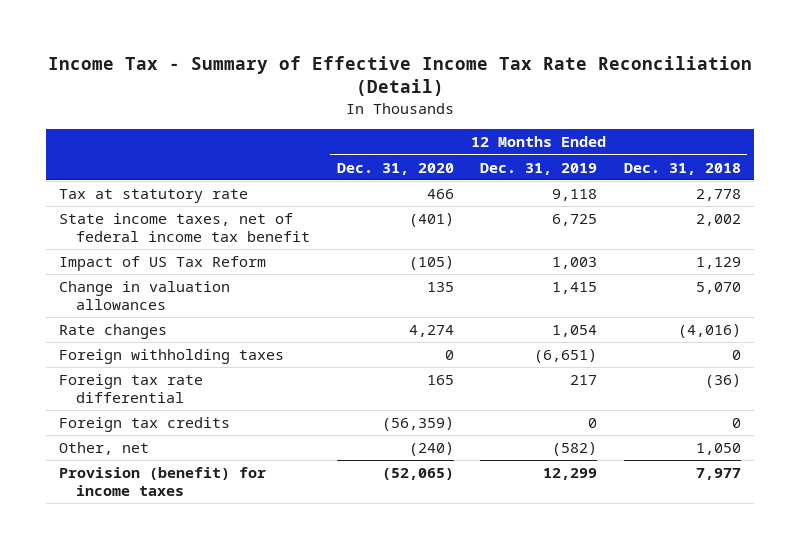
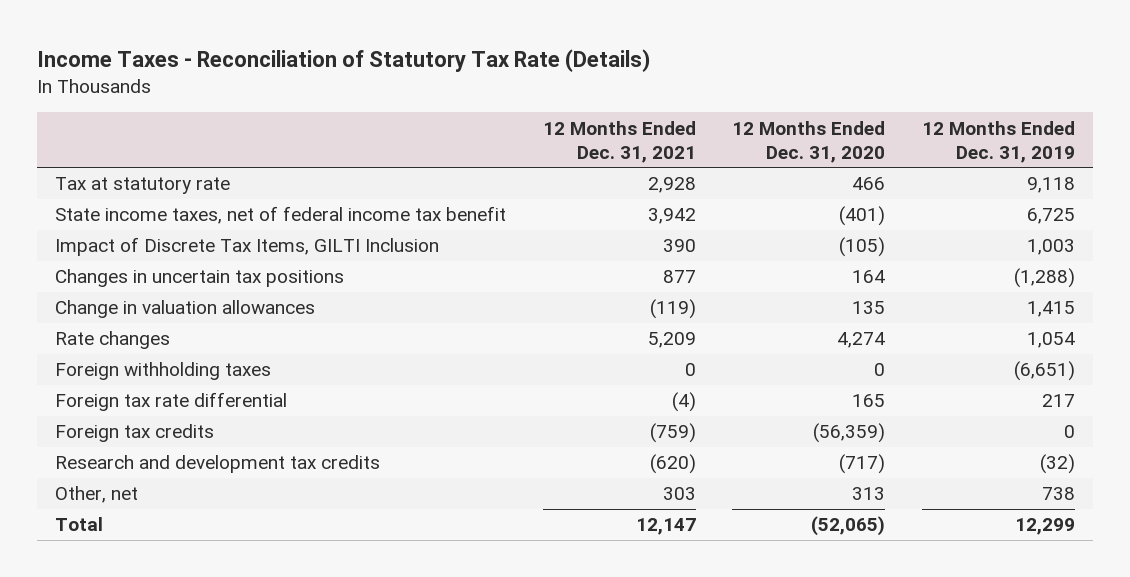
- Income Tax - Summary of Effective Income Tax Rate Reconciliation (Detail)
+ Income Taxes - Reconciliation of Statutory Tax Rate (Details)
- | 12 Months Ended Dec. 31, 2020 | 12 Months Ended Dec. 31, 2019 | 12 Months Ended Dec. 31, 2018
+ | 12 Months Ended Dec. 31, 2021 | 12 Months Ended Dec. 31, 2020 | 12 Months Ended Dec. 31, 2019
- Impact of US Tax Reform | (105) | 1,003 | 1,129
+ Impact of Discrete Tax Items, GILTI Inclusion | 390 | (105) | 1,003
+ Changes in uncertain tax positions | 877 | 164 | (1,288)
- Other, net | (240) | (582) | 1,050
- Provision (benefit) for income taxes | (52,065) | 12,299 | 7,977
+ Research and development tax credits | (620) | (717) | (32)
+ Other, net | 303 | 313 | 738
+ Total | 12,147 | (52,065) | 12,299

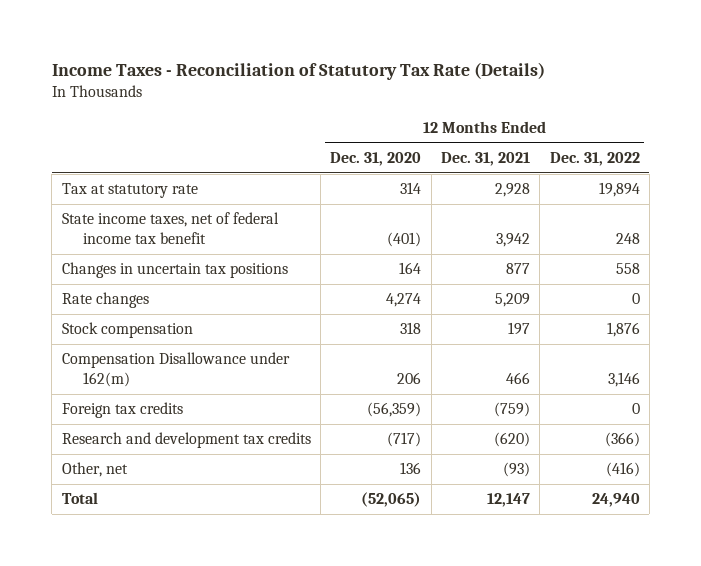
- | 12 Months Ended Dec. 31, 2021 | 12 Months Ended Dec. 31, 2020 | 12 Months Ended Dec. 31, 2019
+ | 12 Months Ended Dec. 31, 2020 | 12 Months Ended Dec. 31, 2021 | 12 Months Ended Dec. 31, 2022
- Tax at statutory rate | 2,928 | 466 | 9,118
+ Tax at statutory rate | 314 | 2,928 | 19,894
- Impact of Discrete Tax Items, GILTI Inclusion | 390 | (105) | 1,003
- Change in valuation allowances | (119) | 135 | 1,415
- Foreign withholding taxes | 0 | 0 | (6,651)
- Foreign tax rate differential | (4) | 165 | 217
+ Stock compensation | 318 | 197 | 1,876
+ Compensation Disallowance under 162(m) | 206 | 466 | 3,146
- Other, net | 303 | 313 | 738
+ Other, net | 136 | (93) | (416)

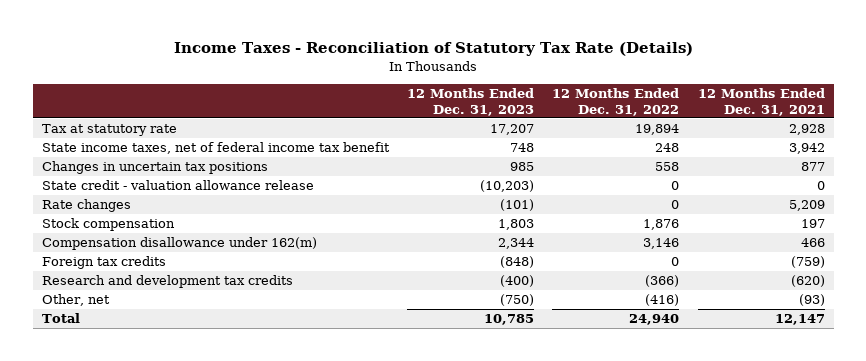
- | 12 Months Ended Dec. 31, 2020 | 12 Months Ended Dec. 31, 2021 | 12 Months Ended Dec. 31, 2022
+ | 12 Months Ended Dec. 31, 2023 | 12 Months Ended Dec. 31, 2022 | 12 Months Ended Dec. 31, 2021
+ State credit - valuation allowance release | (10,203) | 0 | 0
- Compensation Disallowance under 162(m) | 206 | 466 | 3,146
+ Compensation disallowance under 162(m) | 2,344 | 3,146 | 466

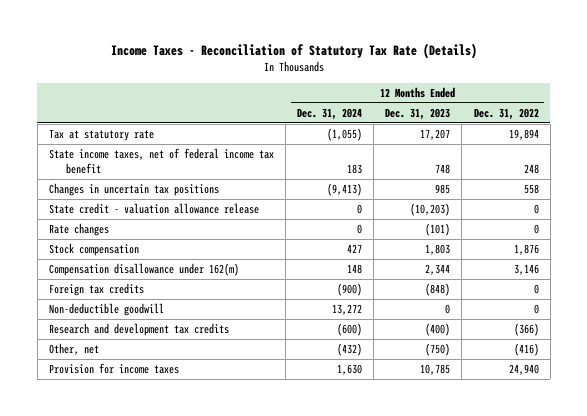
- | 12 Months Ended Dec. 31, 2023 | 12 Months Ended Dec. 31, 2022 | 12 Months Ended Dec. 31, 2021
+ | 12 Months Ended Dec. 31, 2024 | 12 Months Ended Dec. 31, 2023 | 12 Months Ended Dec. 31, 2022
+ Non-deductible goodwill | 13,272 | 0 | 0
- Total | 10,785 | 24,940 | 12,147
+ Provision for income taxes | 1,630 | 10,785 | 24,940

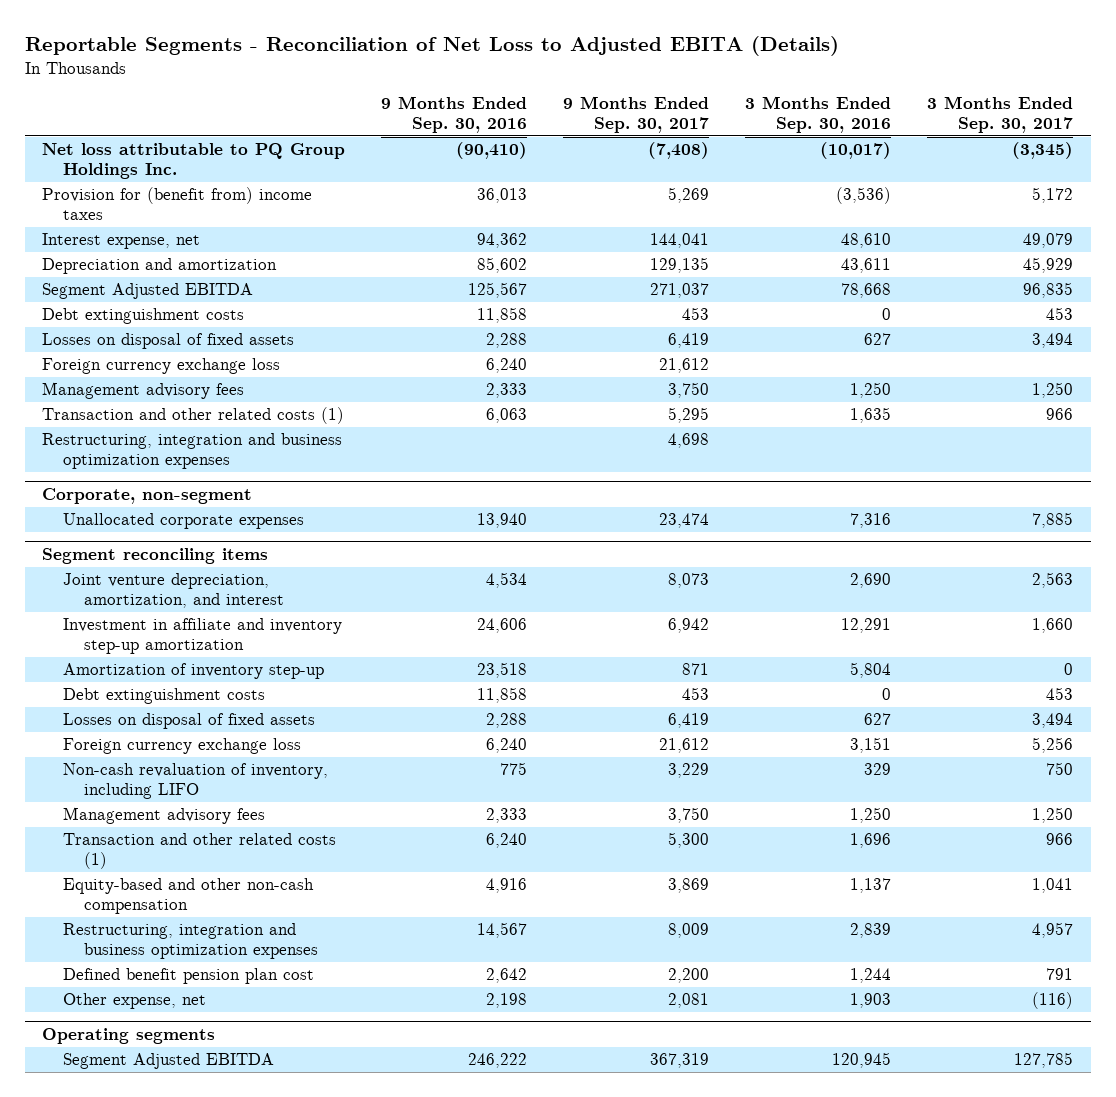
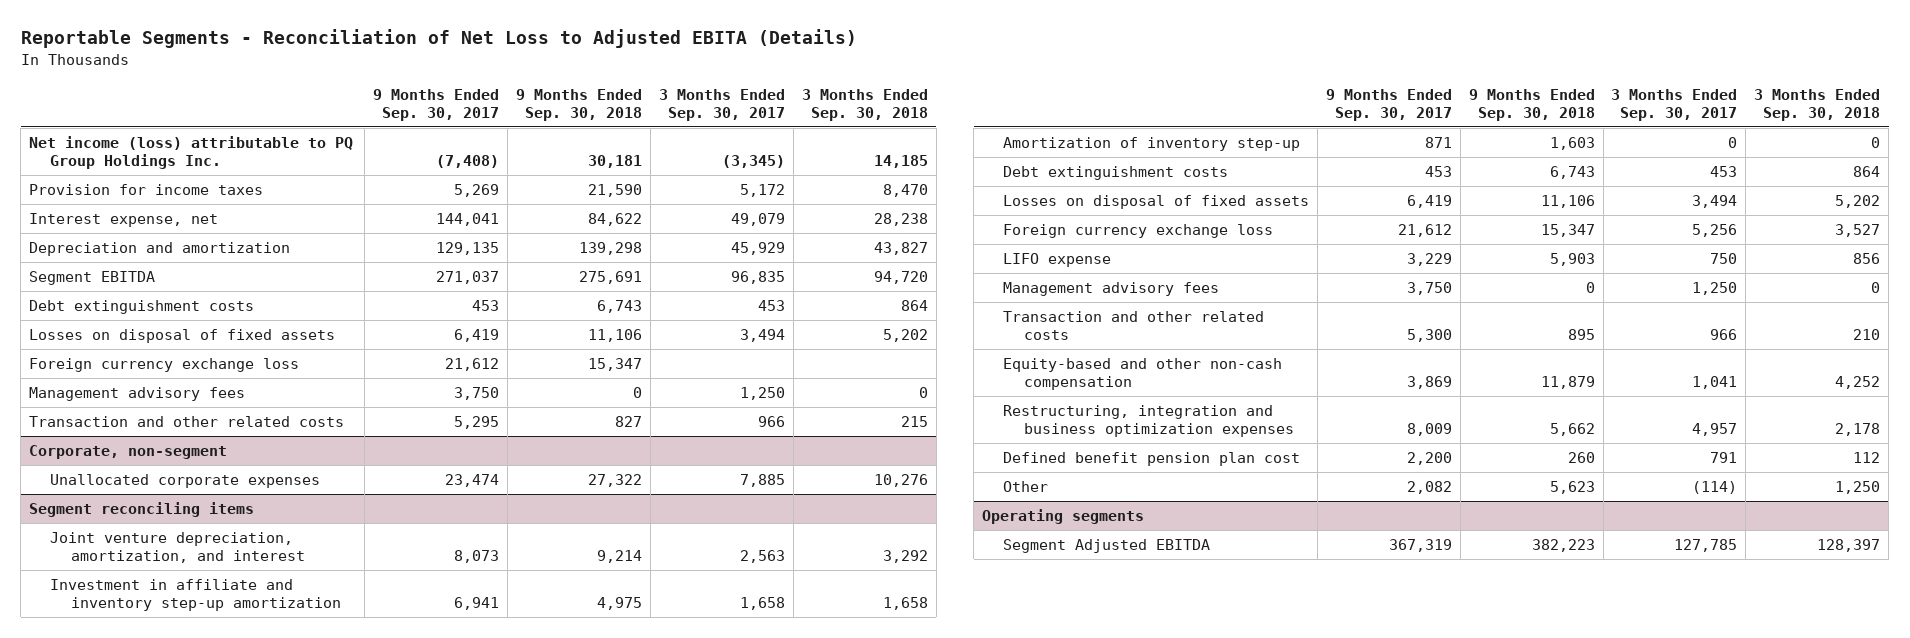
- | 9 Months Ended Sep. 30, 2016 | 9 Months Ended Sep. 30, 2017 | 3 Months Ended Sep. 30, 2016 | 3 Months Ended Sep. 30, 2017
+ | 9 Months Ended Sep. 30, 2017 | 9 Months Ended Sep. 30, 2018 | 3 Months Ended Sep. 30, 2017 | 3 Months Ended Sep. 30, 2018
- Net loss attributable to PQ Group Holdings Inc. | (90,410) | (7,408) | (10,017) | (3,345)
- Provision for (benefit from) income taxes | 36,013 | 5,269 | (3,536) | 5,172
+ Net income (loss) attributable to PQ Group Holdings Inc. | (7,408) | 30,181 | (3,345) | 14,185
+ Provision for income taxes | 5,269 | 21,590 | 5,172 | 8,470
- Segment Adjusted EBITDA | 125,567 | 271,037 | 78,668 | 96,835
+ Segment EBITDA | 271,037 | 275,691 | 96,835 | 94,720
- Transaction and other related costs (1) | 6,063 | 5,295 | 1,635 | 966
- Restructuring, integration and business optimization expenses | | 4,698 | |
+ Transaction and other related costs | 5,295 | 827 | 966 | 215
@ Segment reconciling items
- Investment in affiliate and inventory step-up amortization | 24,606 | 6,942 | 12,291 | 1,660
+ Investment in affiliate and inventory step-up amortization | 6,941 | 4,975 | 1,658 | 1,658
- Non-cash revaluation of inventory, including LIFO | 775 | 3,229 | 329 | 750
+ LIFO expense | 3,229 | 5,903 | 750 | 856
- Transaction and other related costs (1) | 6,240 | 5,300 | 1,696 | 966
+ Transaction and other related costs | 5,300 | 895 | 966 | 210
- Other expense, net | 2,198 | 2,081 | 1,903 | (116)
+ Other | 2,082 | 5,623 | (114) | 1,250

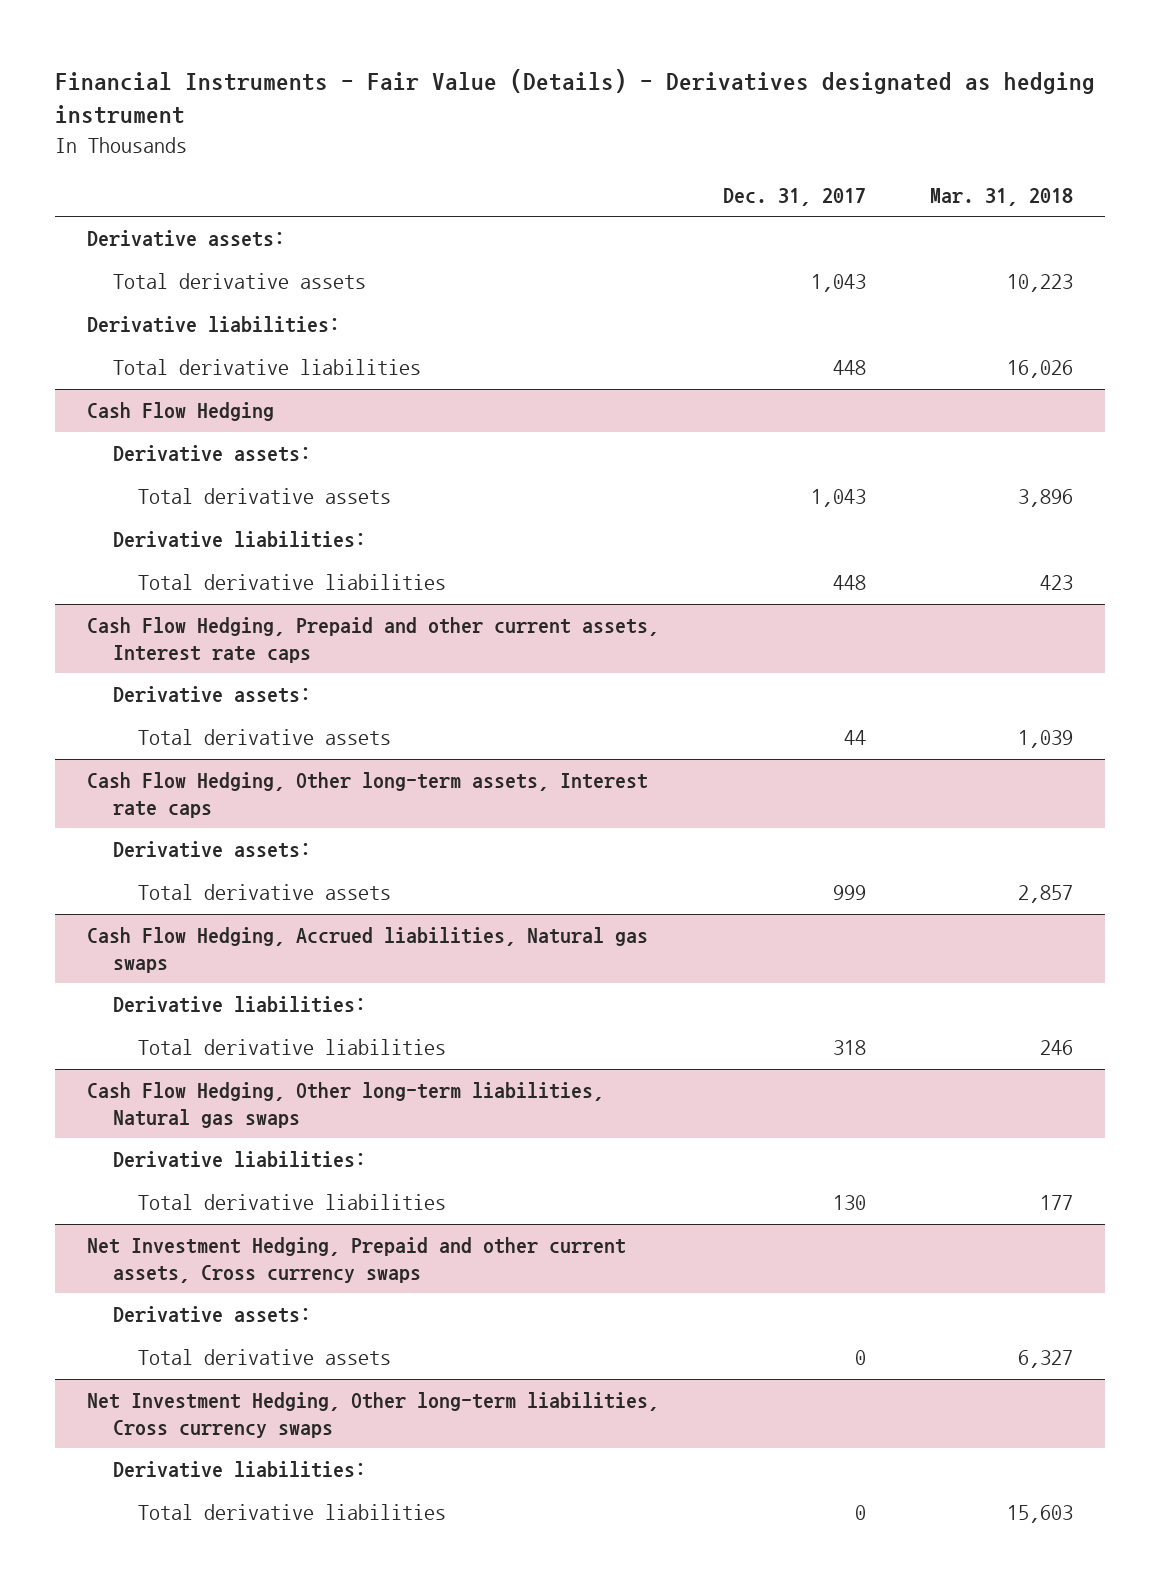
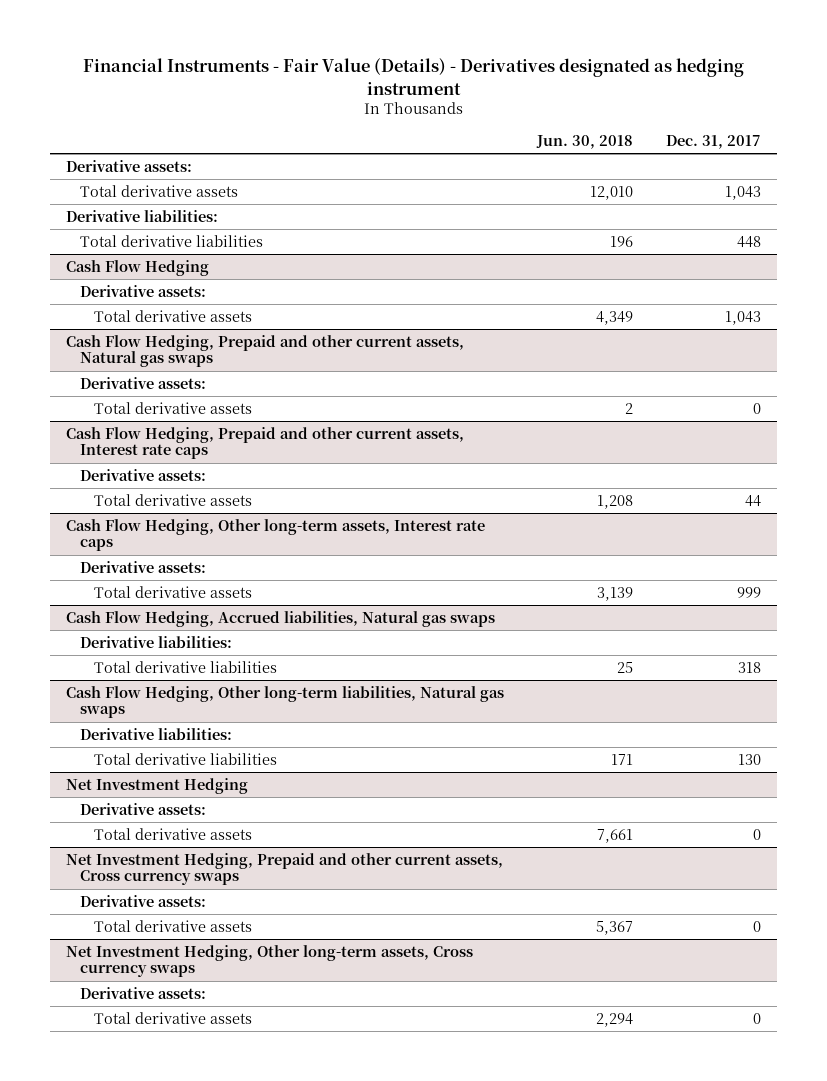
- | Dec. 31, 2017 | Mar. 31, 2018
+ | Jun. 30, 2018 | Dec. 31, 2017
@ Cash Flow Hedging
- Derivative liabilities:
- Total derivative liabilities | 448 | 423
+ Cash Flow Hedging, Prepaid and other current assets, Natural gas swaps
+ Derivative assets:
+ Total derivative assets | 2 | 0
+ Net Investment Hedging
+ Derivative assets:
+ Total derivative assets | 7,661 | 0
- Net Investment Hedging, Other long-term liabilities, Cross currency swaps
- Derivative liabilities:
- Total derivative liabilities | 0 | 15,603
+ Net Investment Hedging, Other long-term assets, Cross currency swaps
+ Derivative assets:
+ Total derivative assets | 2,294 | 0

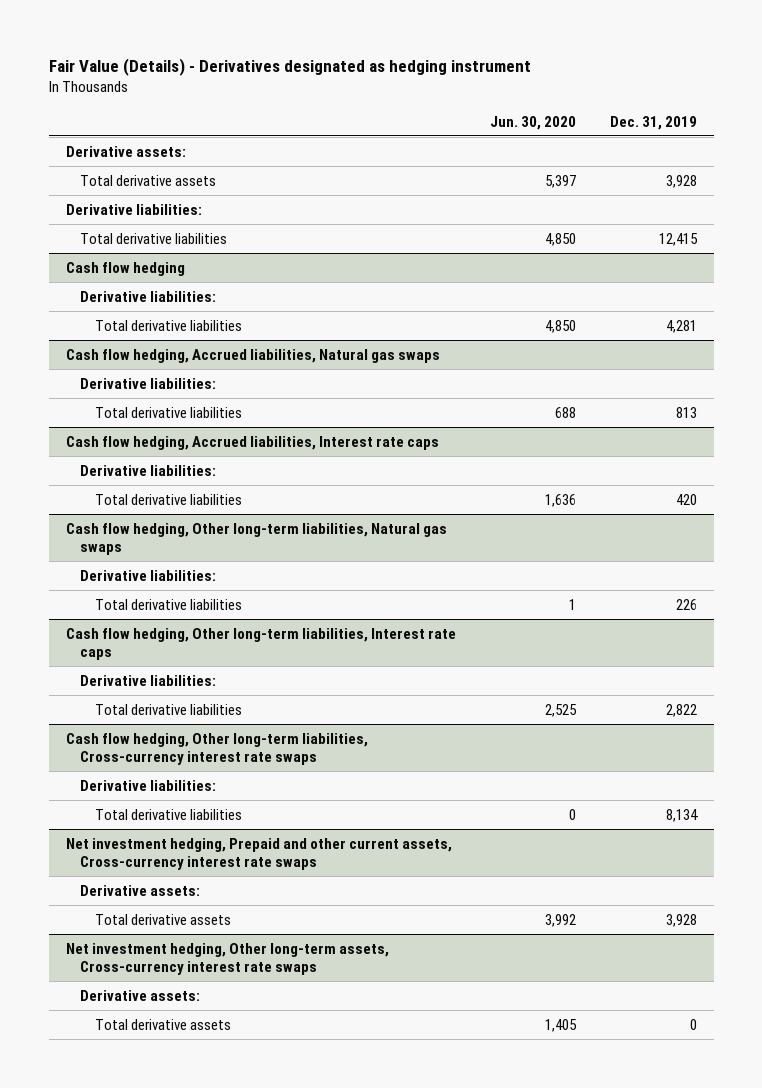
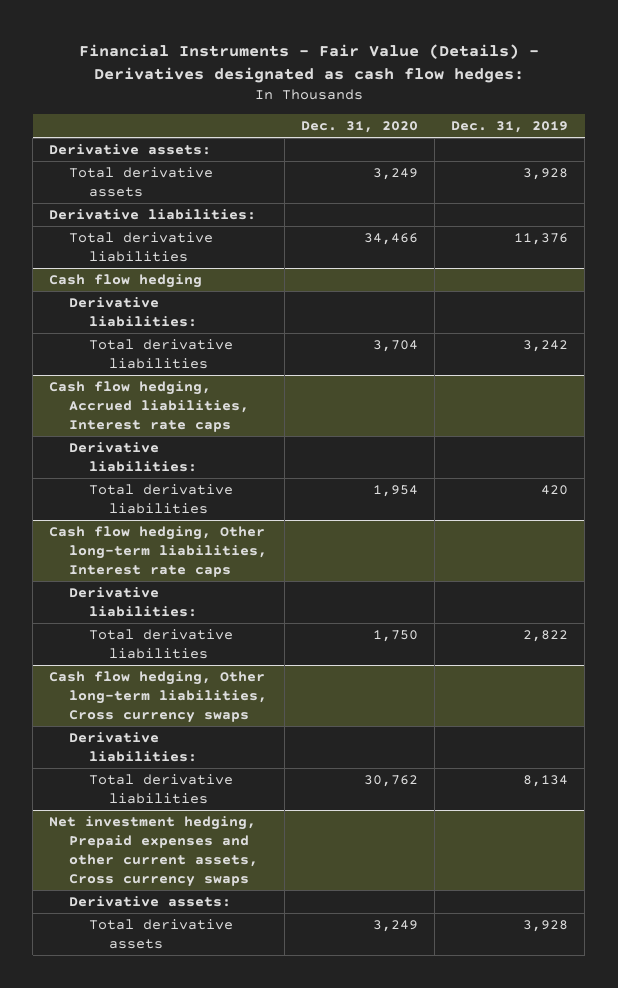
- Fair Value (Details) - Derivatives designated as hedging instrument
+ Financial Instruments - Fair Value (Details) - Derivatives designated as cash flow hedges:
- | Jun. 30, 2020 | Dec. 31, 2019
+ | Dec. 31, 2020 | Dec. 31, 2019
- Total derivative liabilities | 4,850 | 12,415
+ Total derivative liabilities | 34,466 | 11,376
@ Cash flow hedging
- Total derivative liabilities | 4,850 | 4,281
- Cash flow hedging, Accrued liabilities, Natural gas swaps
- Derivative liabilities:
- Total derivative liabilities | 688 | 813
@ Cash flow hedging
+ Total derivative liabilities | 3,704 | 3,242
- Cash flow hedging, Other long-term liabilities, Natural gas swaps
- Derivative liabilities:
- Total derivative liabilities | 1 | 226
- Cash flow hedging, Other long-term liabilities, Cross-currency interest rate swaps
+ Cash flow hedging, Other long-term liabilities, Cross currency swaps
- Net investment hedging, Prepaid and other current assets, Cross-currency interest rate swaps
+ Net investment hedging, Prepaid expenses and other current assets, Cross currency swaps
- Net investment hedging, Other long-term assets, Cross-currency interest rate swaps
- Derivative assets:
- Total derivative assets | 1,405 | 0

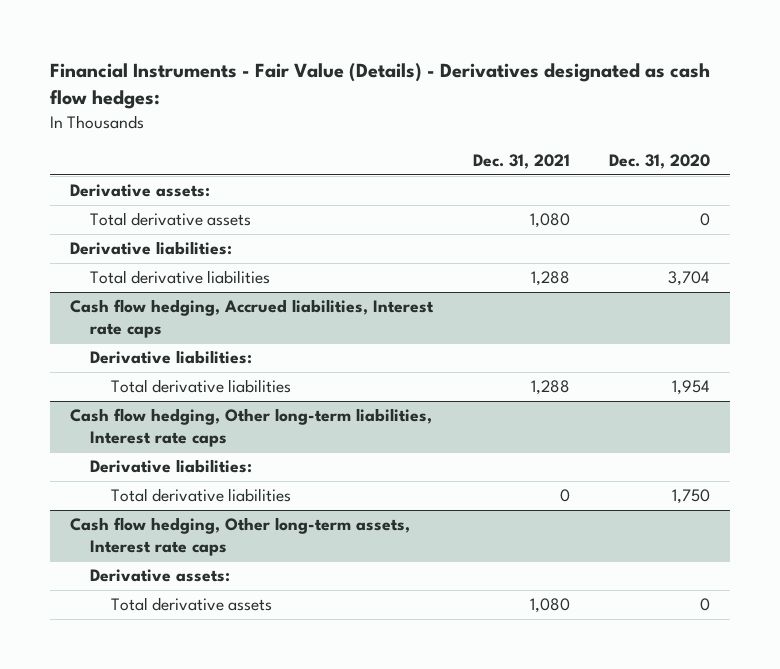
- | Dec. 31, 2020 | Dec. 31, 2019
+ | Dec. 31, 2021 | Dec. 31, 2020
- Total derivative assets | 3,249 | 3,928
- Derivative liabilities:
- Total derivative liabilities | 34,466 | 11,376
- Cash flow hedging
+ Total derivative assets | 1,080 | 0
- Cash flow hedging, Other long-term liabilities, Cross currency swaps
- Derivative liabilities:
- Total derivative liabilities | 30,762 | 8,134
- Net investment hedging, Prepaid expenses and other current assets, Cross currency swaps
+ Cash flow hedging, Other long-term assets, Interest rate caps
- Total derivative assets | 3,249 | 3,928
+ Total derivative assets | 1,080 | 0

